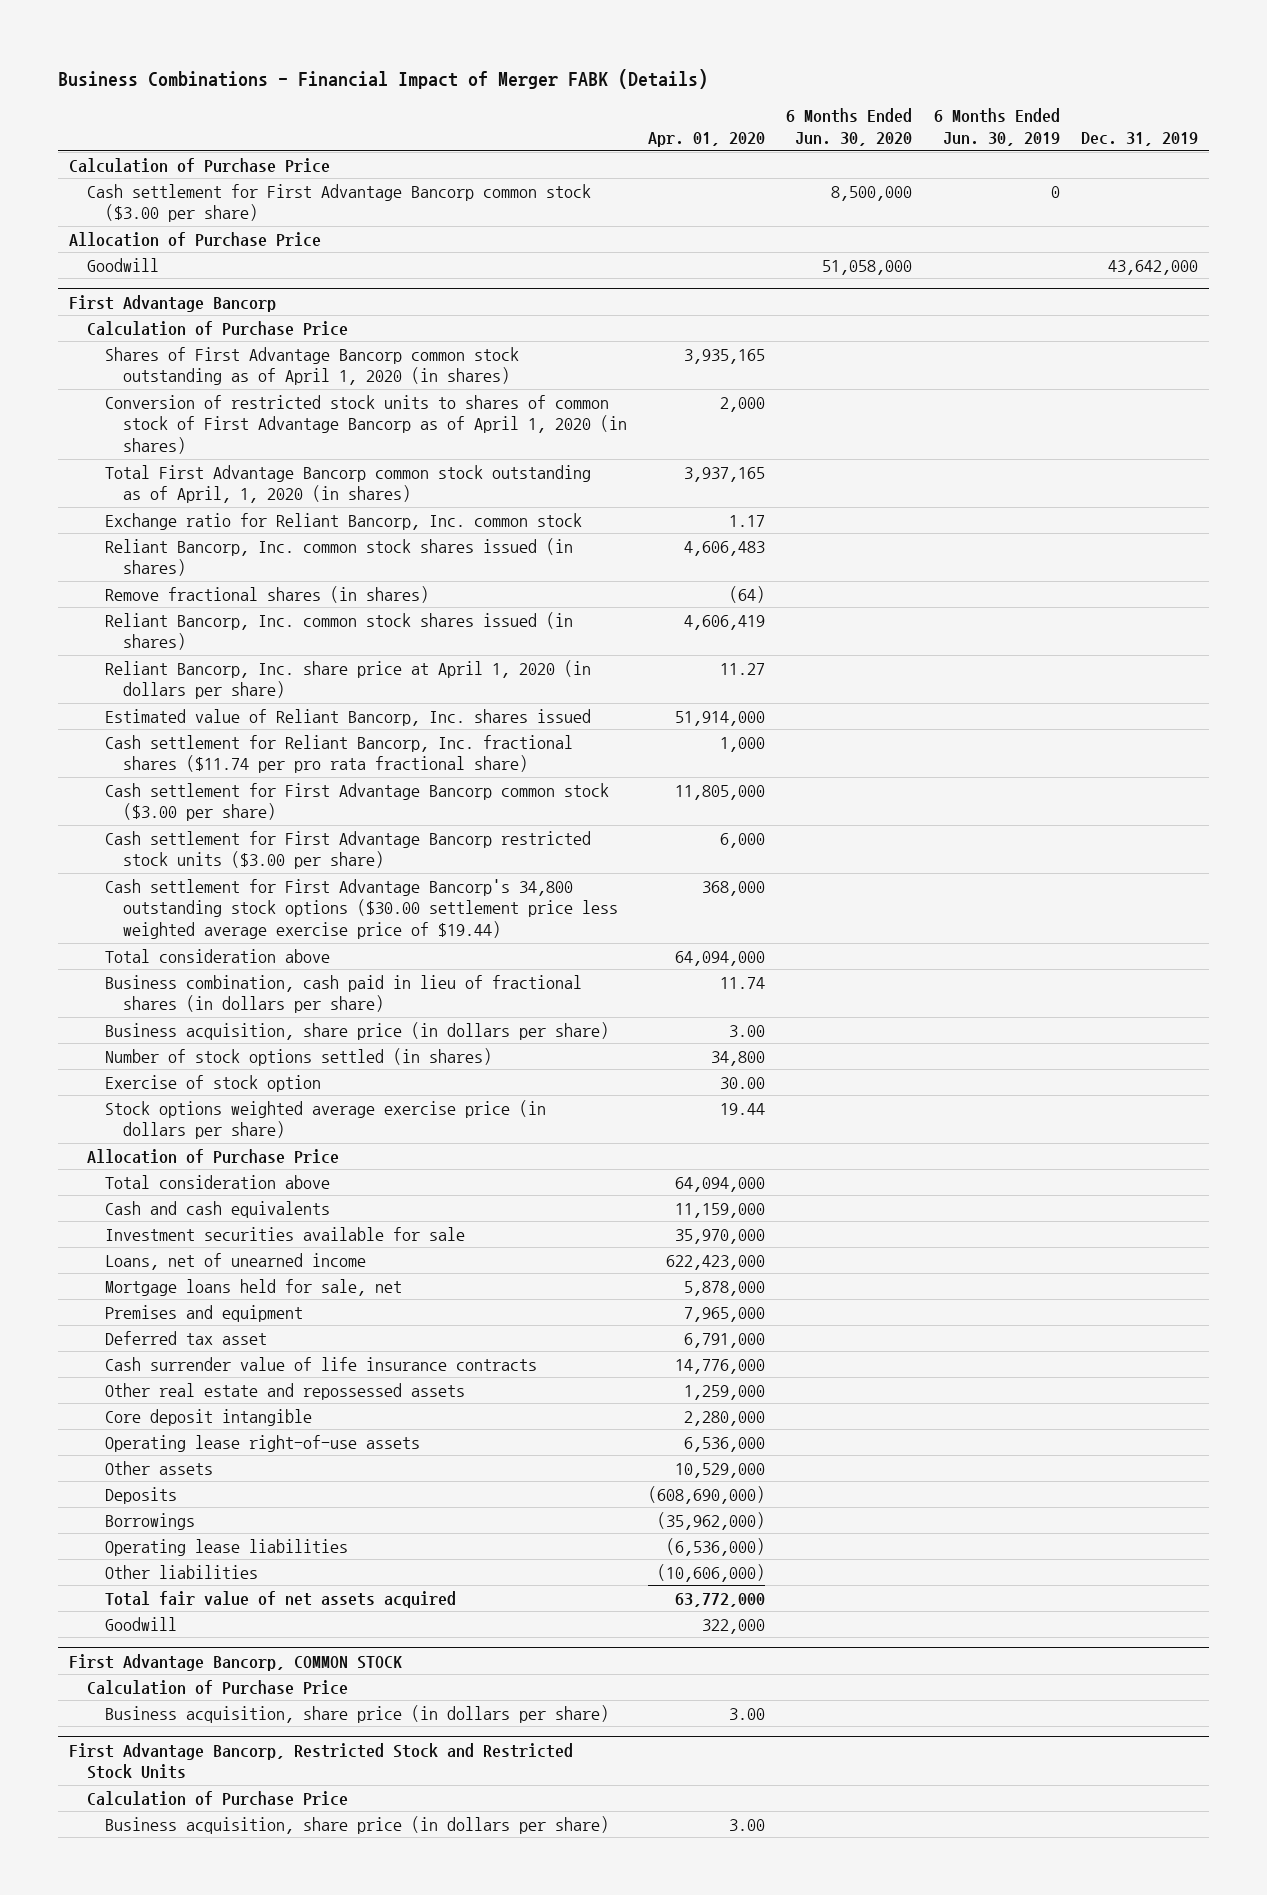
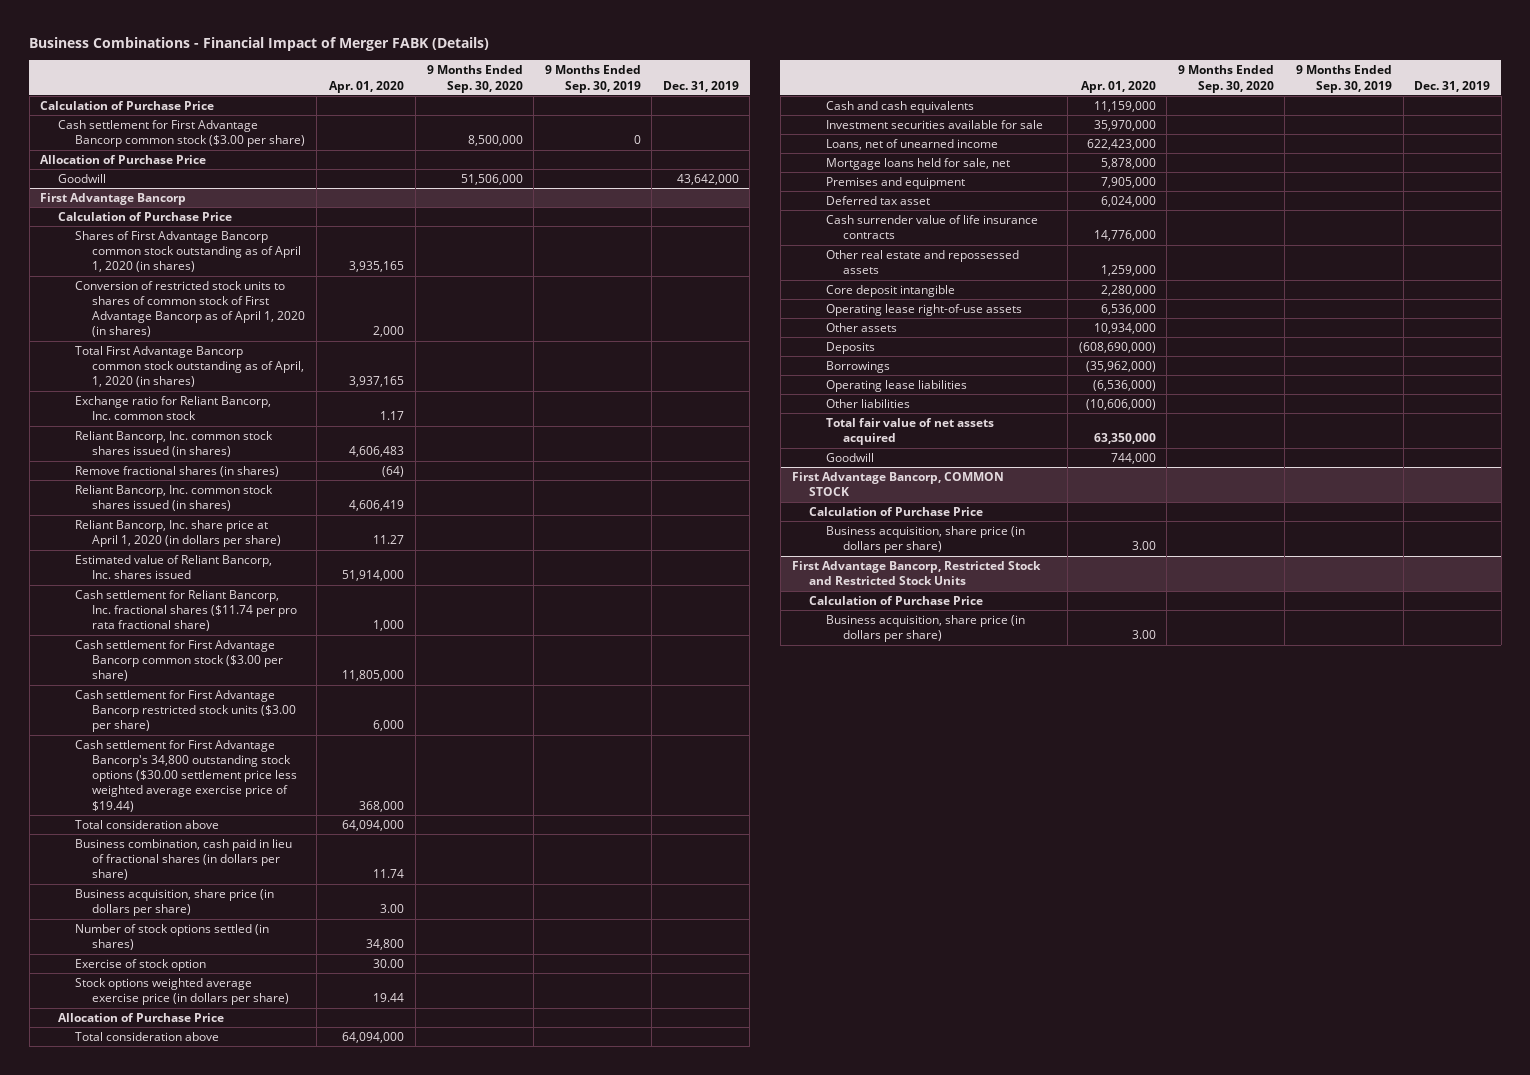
- | Apr. 01, 2020 | 6 Months Ended Jun. 30, 2020 | 6 Months Ended Jun. 30, 2019 | Dec. 31, 2019
+ | Apr. 01, 2020 | 9 Months Ended Sep. 30, 2020 | 9 Months Ended Sep. 30, 2019 | Dec. 31, 2019
@ First Advantage Bancorp
- Premises and equipment | 7,965,000 | | |
- Deferred tax asset | 6,791,000 | | |
+ Premises and equipment | 7,905,000 | | |
+ Deferred tax asset | 6,024,000 | | |
- Other assets | 10,529,000 | | |
+ Other assets | 10,934,000 | | |
- Total fair value of net assets acquired | 63,772,000 | | |
- Goodwill | 322,000 | | |
+ Total fair value of net assets acquired | 63,350,000 | | |
+ Goodwill | 744,000 | | |

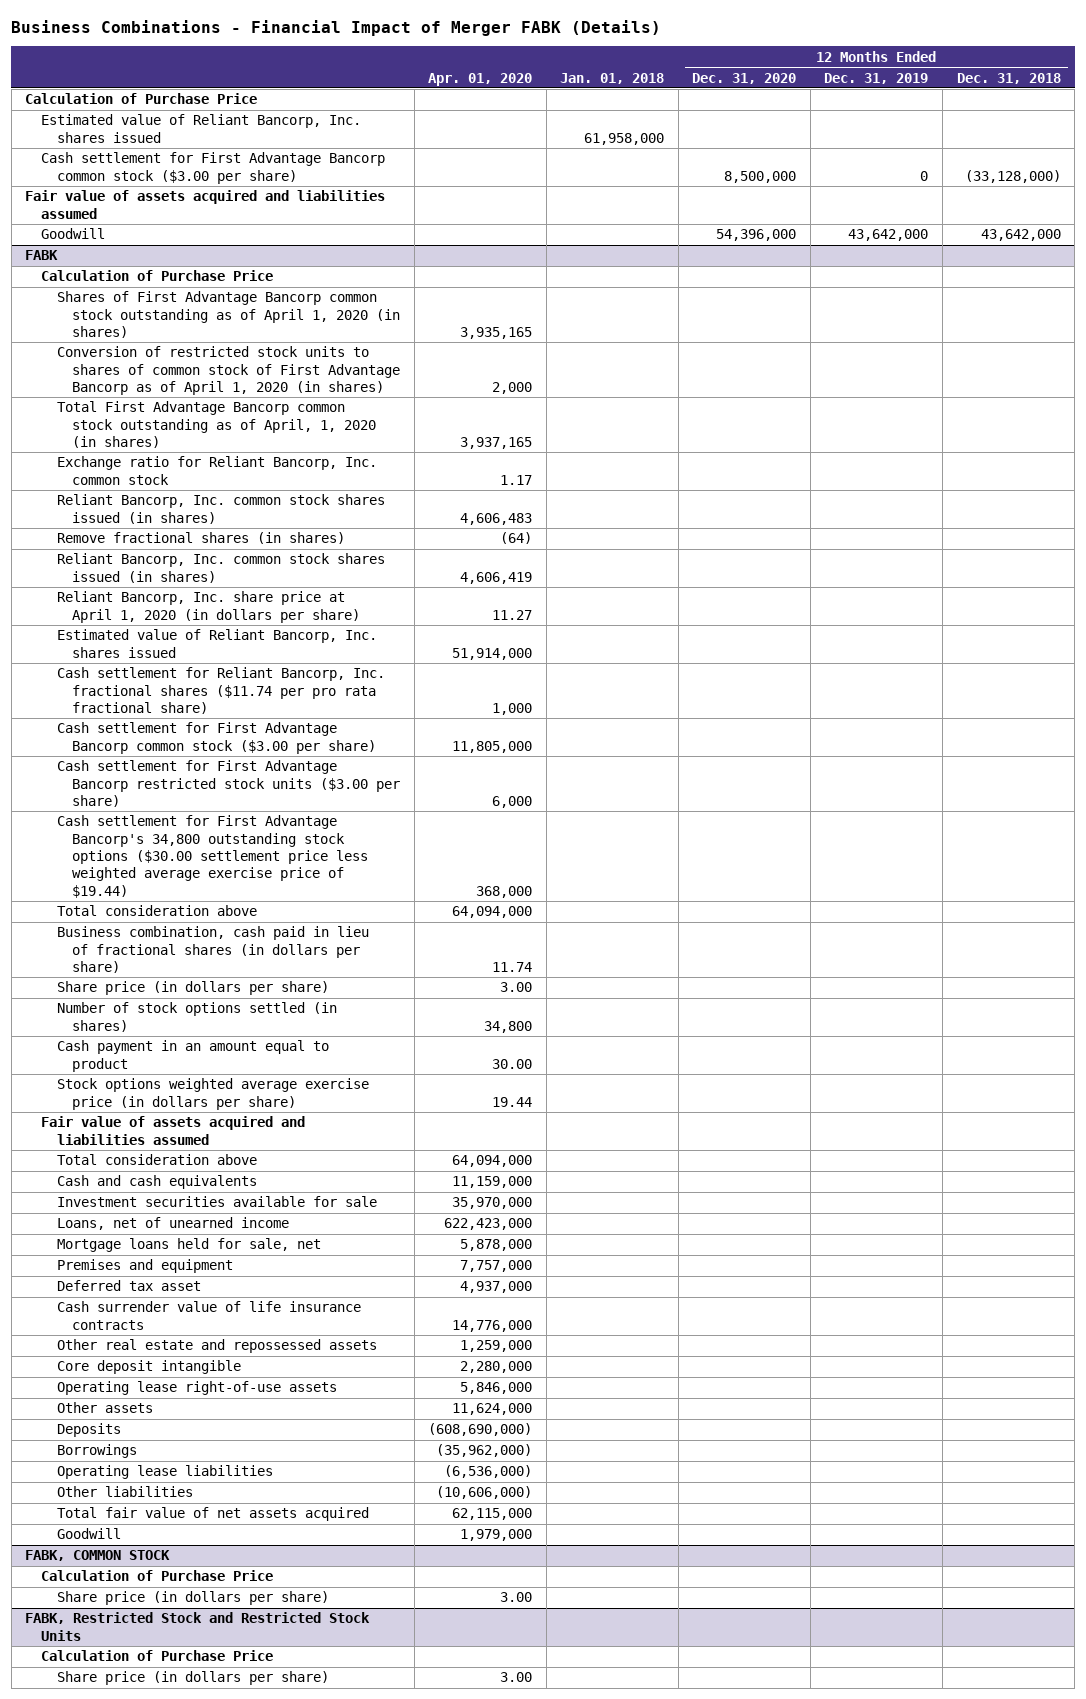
- | Apr. 01, 2020 | 9 Months Ended Sep. 30, 2020 | 9 Months Ended Sep. 30, 2019 | Dec. 31, 2019
+ | Apr. 01, 2020 | Jan. 01, 2018 | 12 Months Ended Dec. 31, 2020 | 12 Months Ended Dec. 31, 2019 | 12 Months Ended Dec. 31, 2018
+ Estimated value of Reliant Bancorp, Inc. shares issued | | 61,958,000 | | |
- Allocation of Purchase Price
+ Fair value of assets acquired and liabilities assumed
- First Advantage Bancorp
+ FABK
- Business acquisition, share price (in dollars per share) | 3.00 | | |
+ Share price (in dollars per share) | 3.00 | | | |
- Exercise of stock option | 30.00 | | |
+ Cash payment in an amount equal to product | 30.00 | | | |
- Allocation of Purchase Price
+ Fair value of assets acquired and liabilities assumed
- Premises and equipment | 7,905,000 | | |
- Deferred tax asset | 6,024,000 | | |
+ Premises and equipment | 7,757,000 | | | |
+ Deferred tax asset | 4,937,000 | | | |
- Operating lease right-of-use assets | 6,536,000 | | |
- Other assets | 10,934,000 | | |
+ Operating lease right-of-use assets | 5,846,000 | | | |
+ Other assets | 11,624,000 | | | |
- Total fair value of net assets acquired | 63,350,000 | | |
- Goodwill | 744,000 | | |
- First Advantage Bancorp, COMMON STOCK
+ Total fair value of net assets acquired | 62,115,000 | | | |
+ Goodwill | 1,979,000 | | | |
+ FABK, COMMON STOCK
- Business acquisition, share price (in dollars per share) | 3.00 | | |
- First Advantage Bancorp, Restricted Stock and Restricted Stock Units
+ Share price (in dollars per share) | 3.00 | | | |
+ FABK, Restricted Stock and Restricted Stock Units
- Business acquisition, share price (in dollars per share) | 3.00 | | |
+ Share price (in dollars per share) | 3.00 | | | |

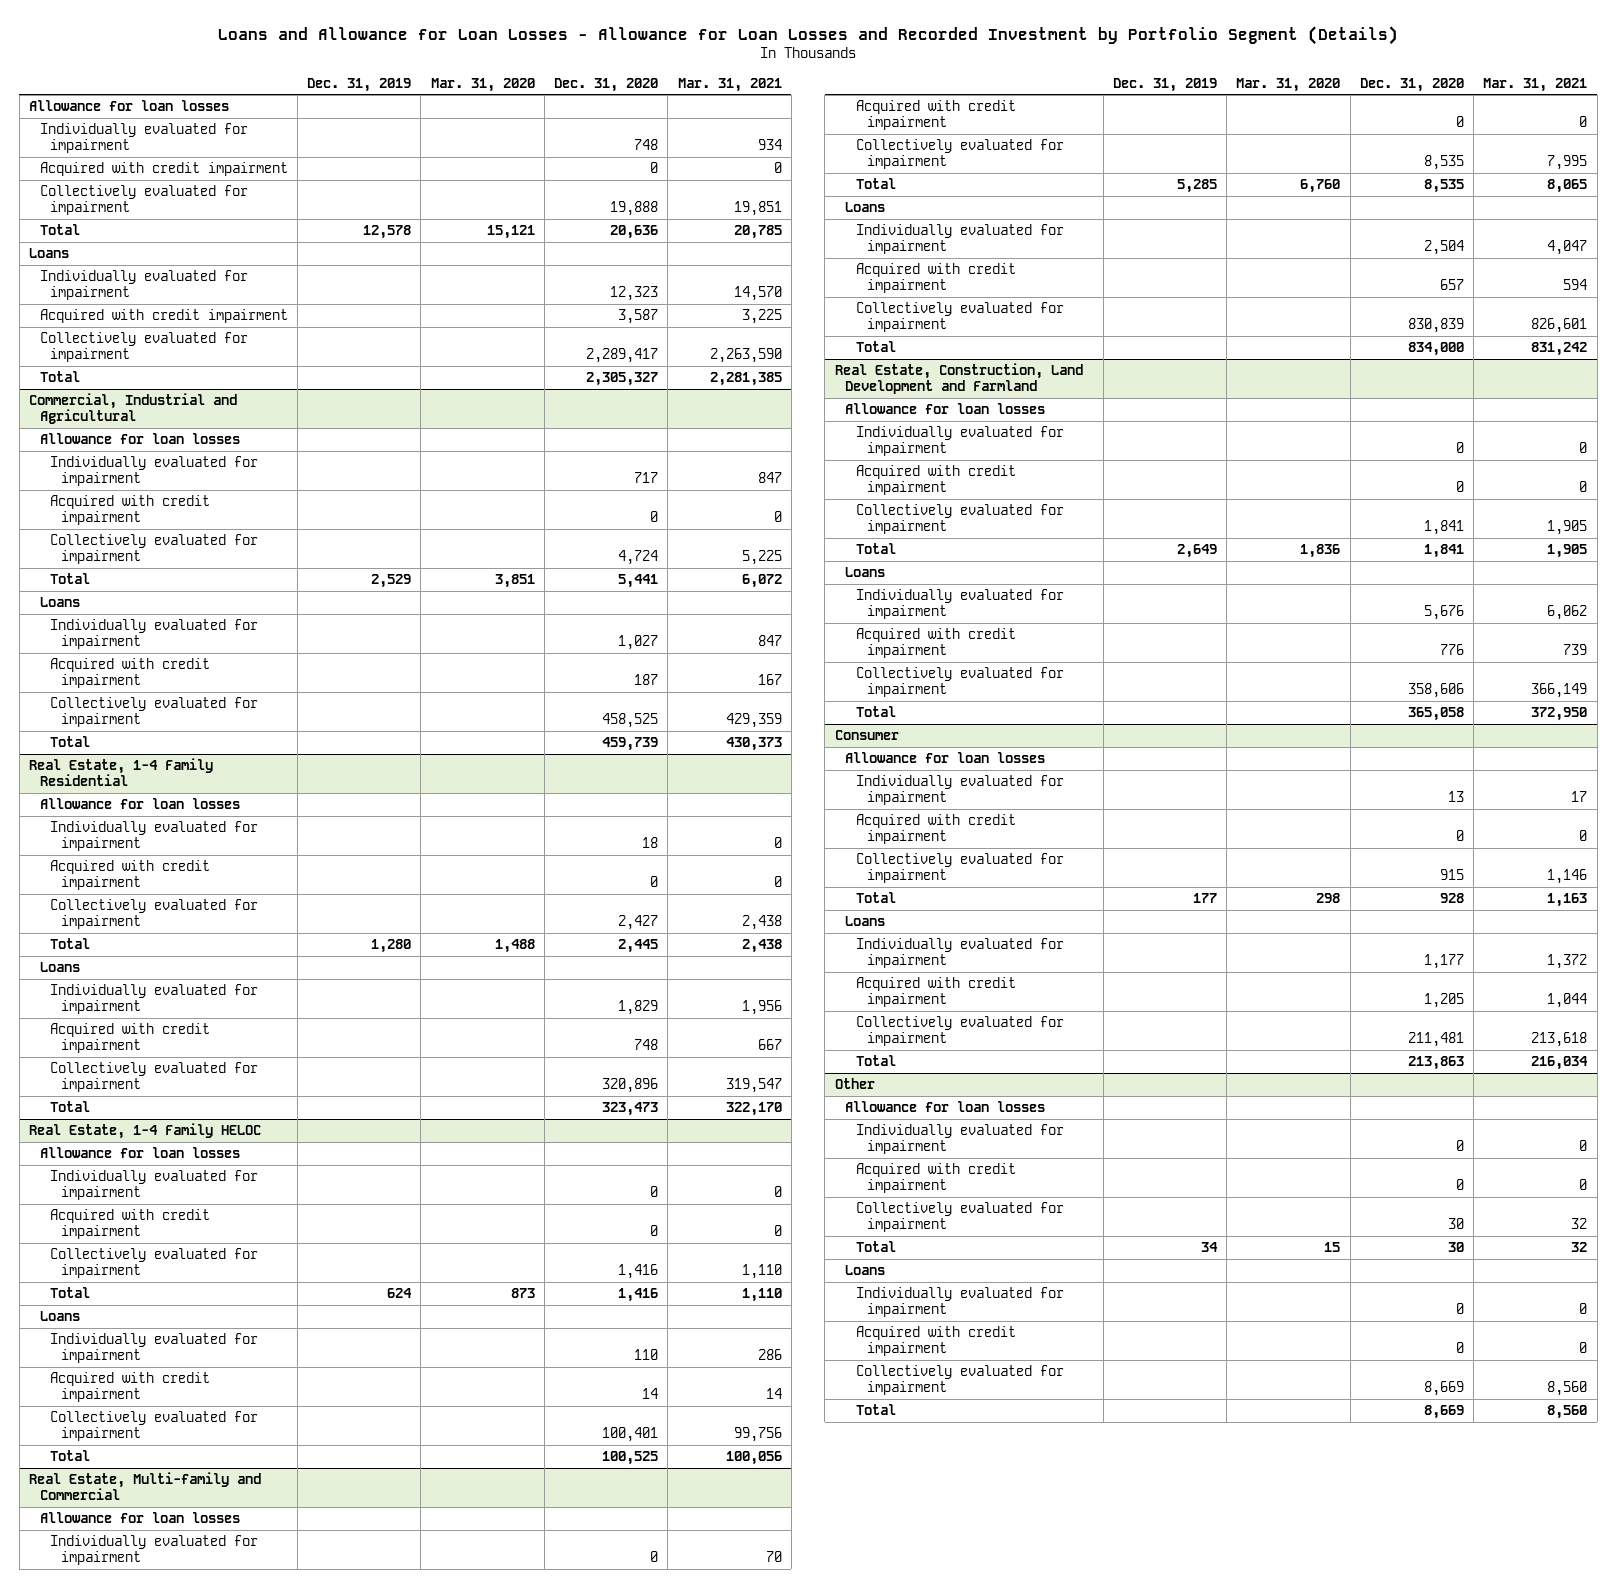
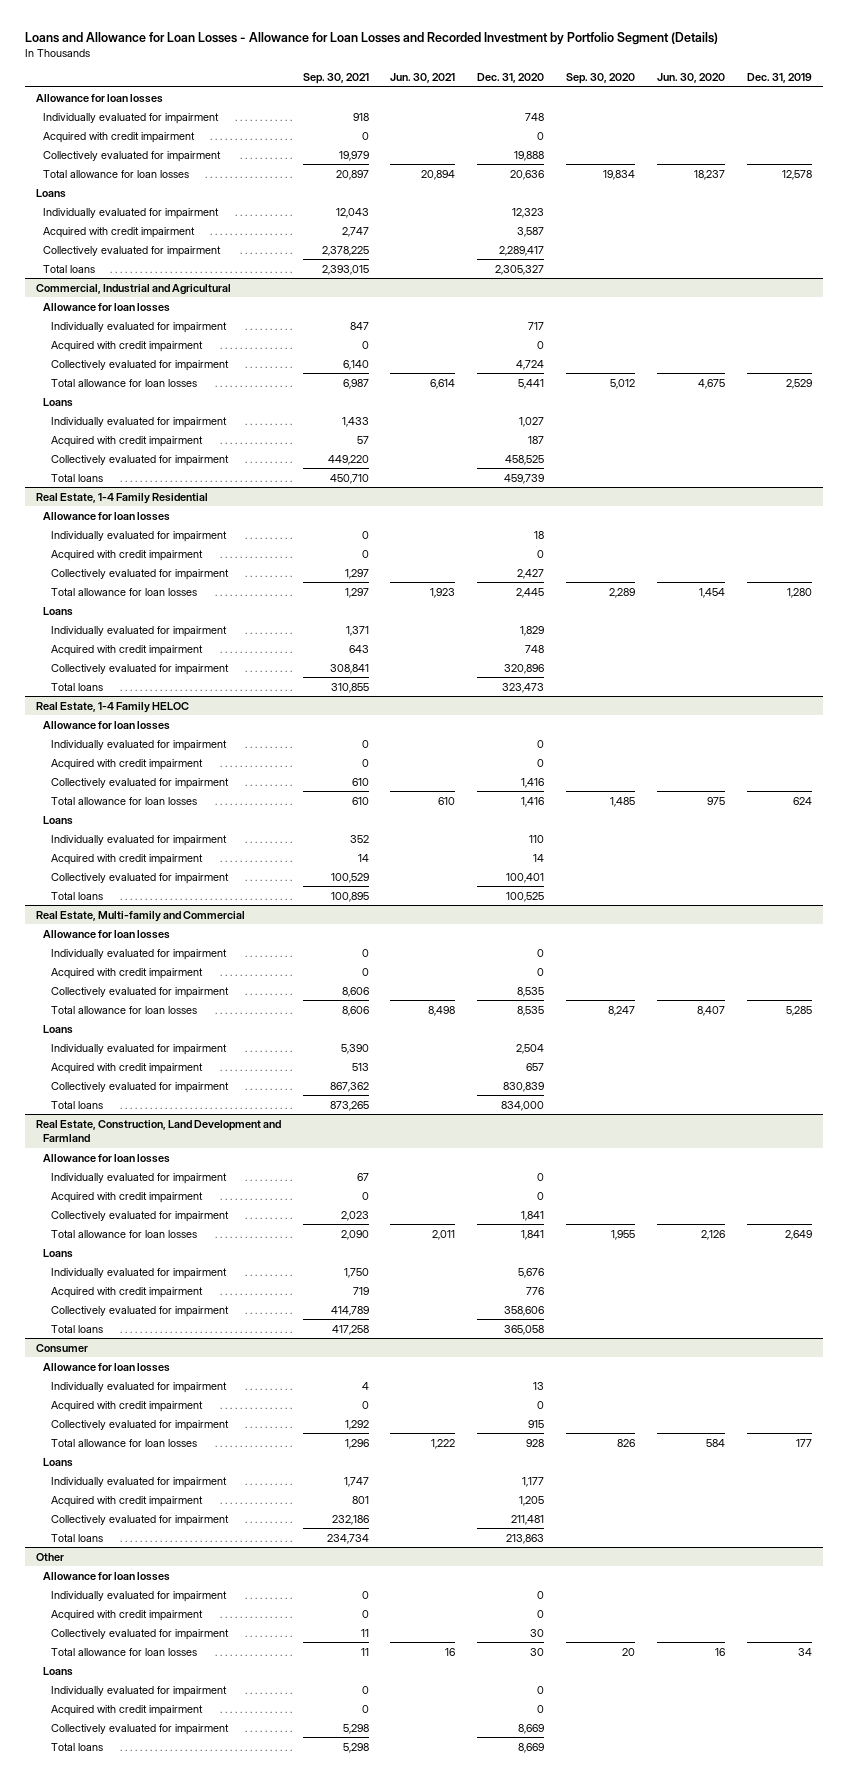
- | Dec. 31, 2019 | Mar. 31, 2020 | Dec. 31, 2020 | Mar. 31, 2021
+ | Sep. 30, 2021 | Jun. 30, 2021 | Dec. 31, 2020 | Sep. 30, 2020 | Jun. 30, 2020 | Dec. 31, 2019
- Total | 12,578 | 15,121 | 20,636 | 20,785
+ Total allowance for loan losses | 20,897 | 20,894 | 20,636 | 19,834 | 18,237 | 12,578
- Total | | | 2,305,327 | 2,281,385
+ Total loans | 2,393,015 | | 2,305,327 | | |
@ Commercial, Industrial and Agricultural
- Total | 2,529 | 3,851 | 5,441 | 6,072
+ Total allowance for loan losses | 6,987 | 6,614 | 5,441 | 5,012 | 4,675 | 2,529
- Total | | | 459,739 | 430,373
+ Total loans | 450,710 | | 459,739 | | |
@ Real Estate, 1-4 Family Residential
- Total | 1,280 | 1,488 | 2,445 | 2,438
+ Total allowance for loan losses | 1,297 | 1,923 | 2,445 | 2,289 | 1,454 | 1,280
- Total | | | 323,473 | 322,170
+ Total loans | 310,855 | | 323,473 | | |
@ Real Estate, 1-4 Family HELOC
- Total | 624 | 873 | 1,416 | 1,110
+ Total allowance for loan losses | 610 | 610 | 1,416 | 1,485 | 975 | 624
- Total | | | 100,525 | 100,056
+ Total loans | 100,895 | | 100,525 | | |
@ Real Estate, Multi-family and Commercial
- Total | 5,285 | 6,760 | 8,535 | 8,065
+ Total allowance for loan losses | 8,606 | 8,498 | 8,535 | 8,247 | 8,407 | 5,285
- Total | | | 834,000 | 831,242
+ Total loans | 873,265 | | 834,000 | | |
@ Real Estate, Construction, Land Development and Farmland
- Total | 2,649 | 1,836 | 1,841 | 1,905
+ Total allowance for loan losses | 2,090 | 2,011 | 1,841 | 1,955 | 2,126 | 2,649
- Total | | | 365,058 | 372,950
+ Total loans | 417,258 | | 365,058 | | |
@ Consumer
- Total | 177 | 298 | 928 | 1,163
+ Total allowance for loan losses | 1,296 | 1,222 | 928 | 826 | 584 | 177
- Total | | | 213,863 | 216,034
+ Total loans | 234,734 | | 213,863 | | |
@ Other
- Total | 34 | 15 | 30 | 32
+ Total allowance for loan losses | 11 | 16 | 30 | 20 | 16 | 34
- Total | | | 8,669 | 8,560
+ Total loans | 5,298 | | 8,669 | | |

